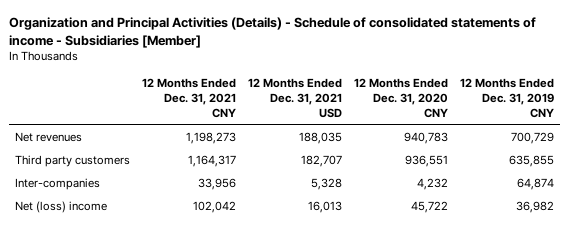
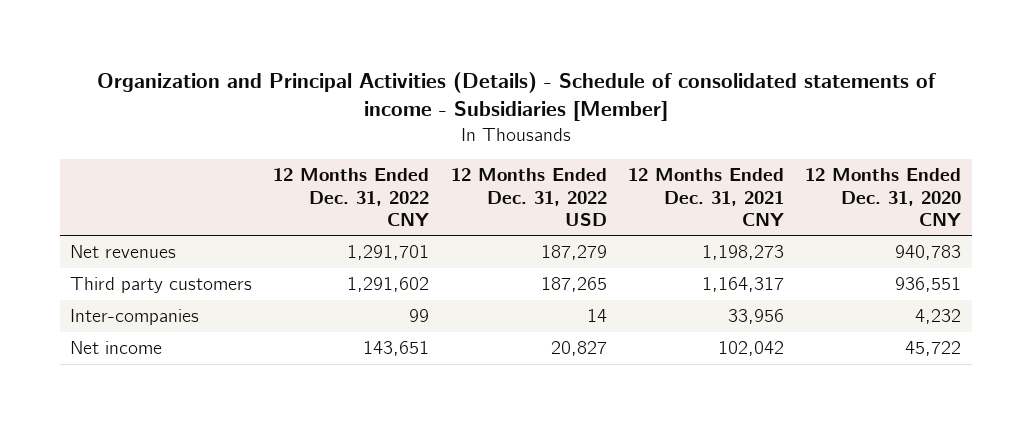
- | 12 Months Ended Dec. 31, 2021 CNY | 12 Months Ended Dec. 31, 2021 USD | 12 Months Ended Dec. 31, 2020 CNY | 12 Months Ended Dec. 31, 2019 CNY
+ | 12 Months Ended Dec. 31, 2022 CNY | 12 Months Ended Dec. 31, 2022 USD | 12 Months Ended Dec. 31, 2021 CNY | 12 Months Ended Dec. 31, 2020 CNY
- Net (loss) income | 102,042 | 16,013 | 45,722 | 36,982
+ Net income | 143,651 | 20,827 | 102,042 | 45,722

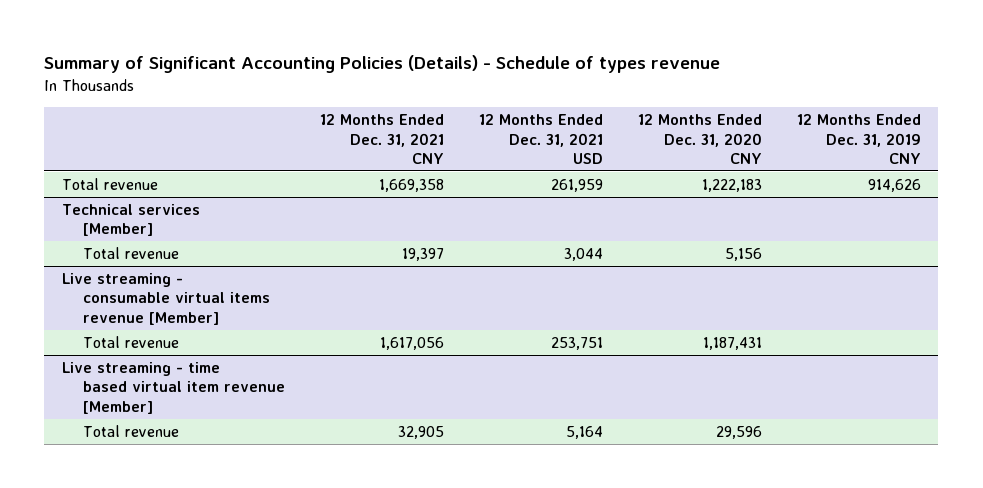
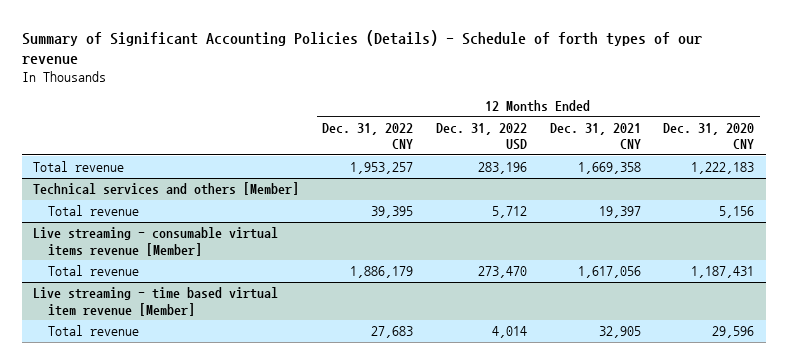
- Summary of Significant Accounting Policies (Details) - Schedule of types revenue
+ Summary of Significant Accounting Policies (Details) - Schedule of forth types of our revenue
- | 12 Months Ended Dec. 31, 2021 CNY | 12 Months Ended Dec. 31, 2021 USD | 12 Months Ended Dec. 31, 2020 CNY | 12 Months Ended Dec. 31, 2019 CNY
+ | 12 Months Ended Dec. 31, 2022 CNY | 12 Months Ended Dec. 31, 2022 USD | 12 Months Ended Dec. 31, 2021 CNY | 12 Months Ended Dec. 31, 2020 CNY
- Technical services [Member]
+ Technical services and others [Member]

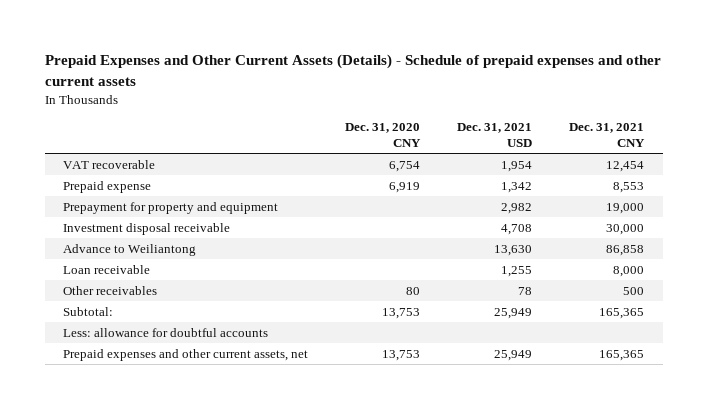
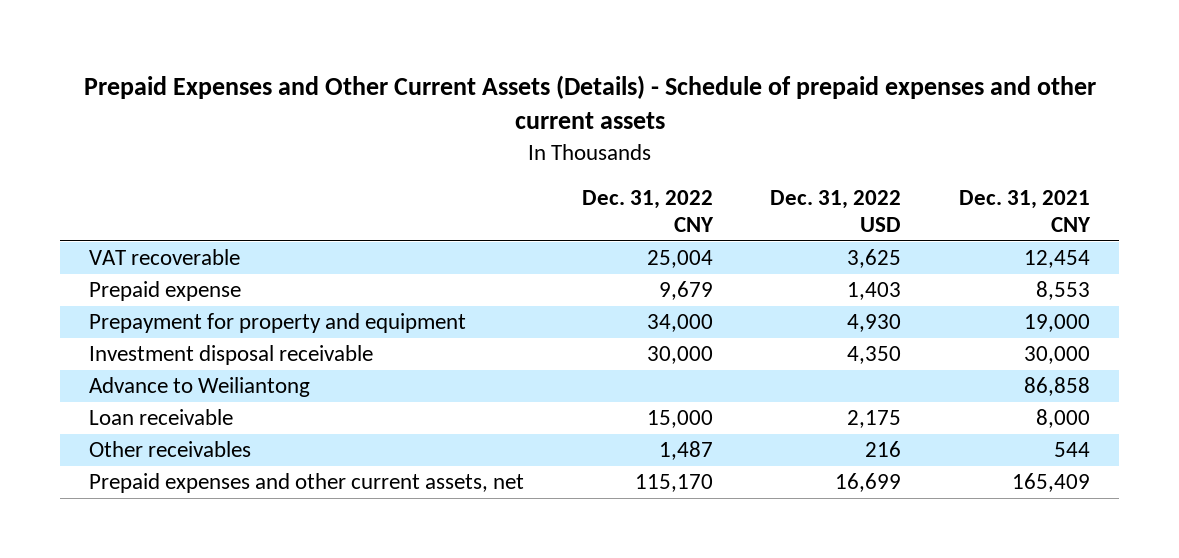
- | Dec. 31, 2020 CNY | Dec. 31, 2021 USD | Dec. 31, 2021 CNY
+ | Dec. 31, 2022 CNY | Dec. 31, 2022 USD | Dec. 31, 2021 CNY
- Other receivables | 80 | 78 | 500
- Subtotal: | 13,753 | 25,949 | 165,365
- Less: allowance for doubtful accounts
- Prepaid expenses and other current assets, net | 13,753 | 25,949 | 165,365
+ Other receivables | 1,487 | 216 | 544
+ Prepaid expenses and other current assets, net | 115,170 | 16,699 | 165,409

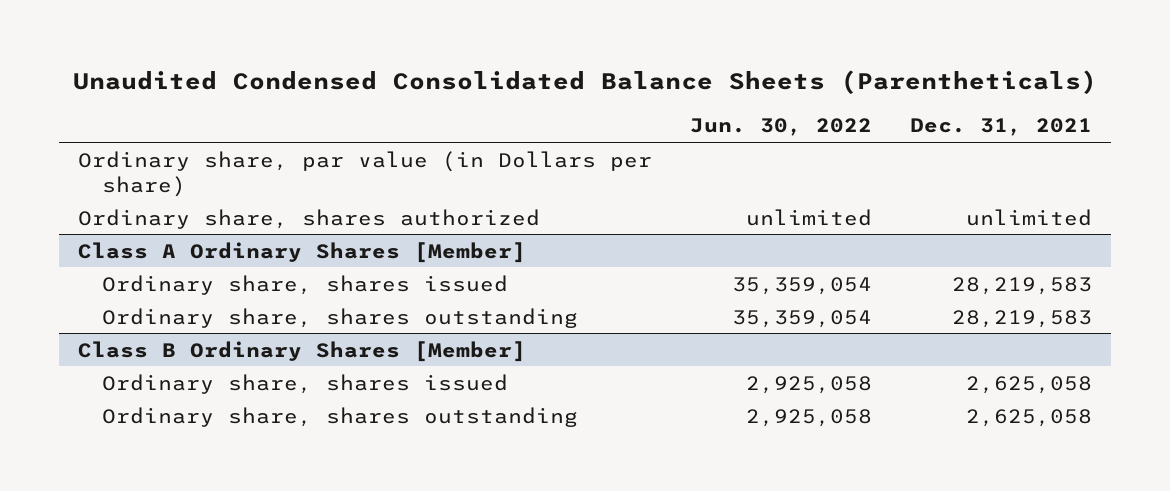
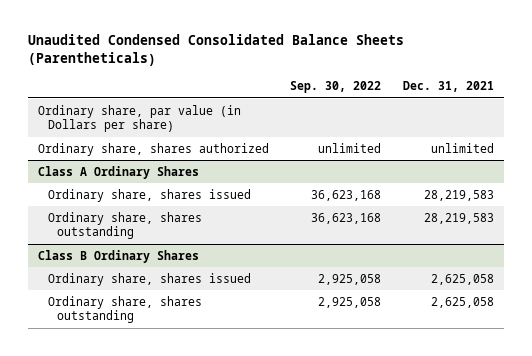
- | Jun. 30, 2022 | Dec. 31, 2021
+ | Sep. 30, 2022 | Dec. 31, 2021
- Class A Ordinary Shares [Member]
+ Class A Ordinary Shares
- Class B Ordinary Shares [Member]
+ Class B Ordinary Shares

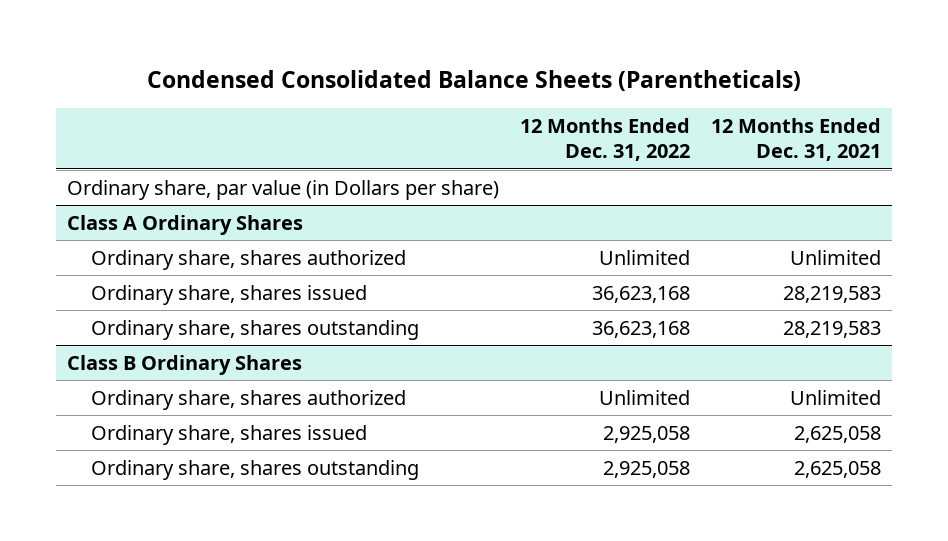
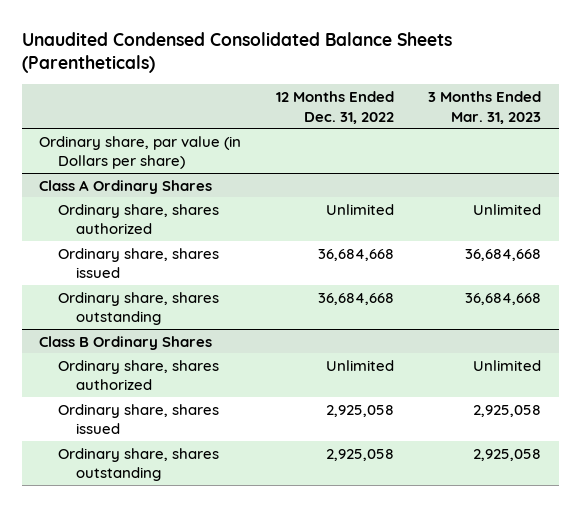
- Condensed Consolidated Balance Sheets (Parentheticals)
+ Unaudited Condensed Consolidated Balance Sheets (Parentheticals)
- | 12 Months Ended Dec. 31, 2022 | 12 Months Ended Dec. 31, 2021
+ | 12 Months Ended Dec. 31, 2022 | 3 Months Ended Mar. 31, 2023
@ Class A Ordinary Shares
- Ordinary share, shares issued | 36,623,168 | 28,219,583
- Ordinary share, shares outstanding | 36,623,168 | 28,219,583
+ Ordinary share, shares issued | 36,684,668 | 36,684,668
+ Ordinary share, shares outstanding | 36,684,668 | 36,684,668

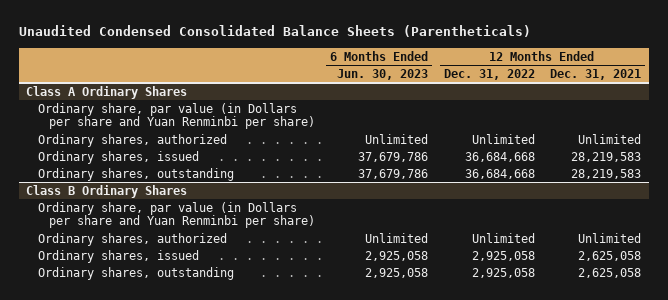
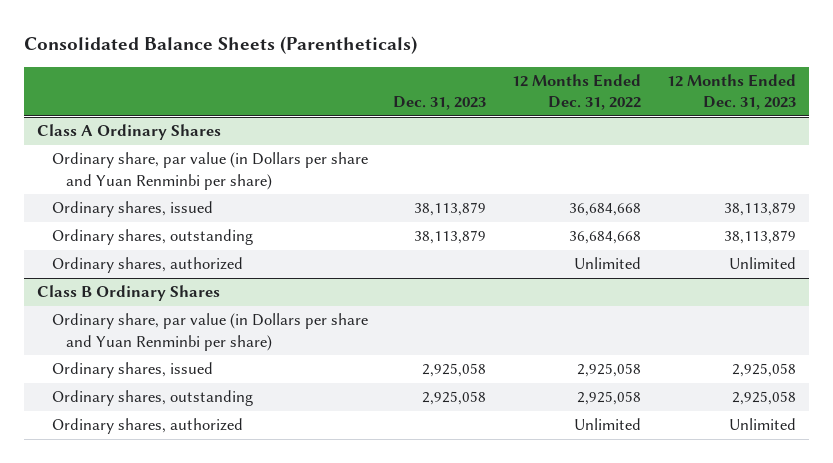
- Unaudited Condensed Consolidated Balance Sheets (Parentheticals)
+ Consolidated Balance Sheets (Parentheticals)
- | 6 Months Ended Jun. 30, 2023 | 12 Months Ended Dec. 31, 2022 | 12 Months Ended Dec. 31, 2021
+ | Dec. 31, 2023 | 12 Months Ended Dec. 31, 2022 | 12 Months Ended Dec. 31, 2023
@ Class A Ordinary Shares
moved down: Ordinary shares, authorized | | Unlimited | Unlimited
@ Class B Ordinary Shares
moved down: Ordinary shares, authorized | | Unlimited | Unlimited

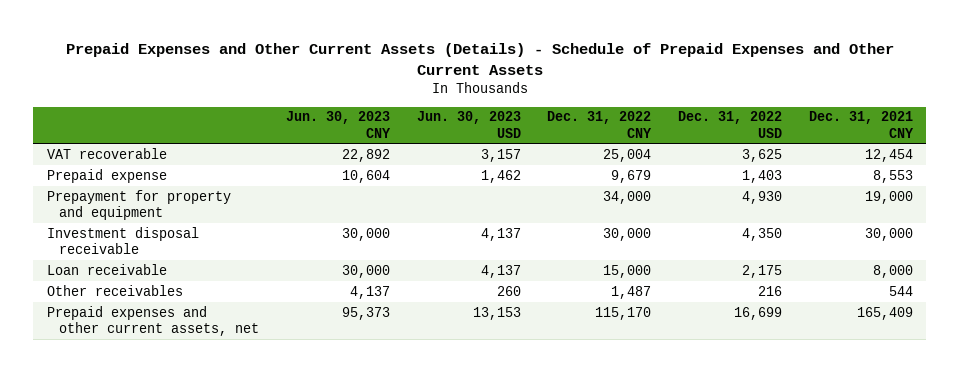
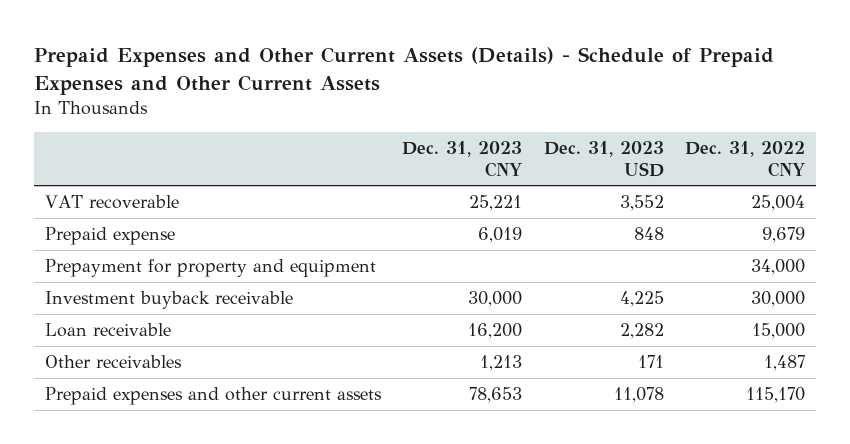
- | Jun. 30, 2023 CNY | Jun. 30, 2023 USD | Dec. 31, 2022 CNY | Dec. 31, 2022 USD | Dec. 31, 2021 CNY
+ | Dec. 31, 2023 CNY | Dec. 31, 2023 USD | Dec. 31, 2022 CNY
- Investment disposal receivable | 30,000 | 4,137 | 30,000 | 4,350 | 30,000
+ Investment buyback receivable | 30,000 | 4,225 | 30,000
- Prepaid expenses and other current assets, net | 95,373 | 13,153 | 115,170 | 16,699 | 165,409
+ Prepaid expenses and other current assets | 78,653 | 11,078 | 115,170

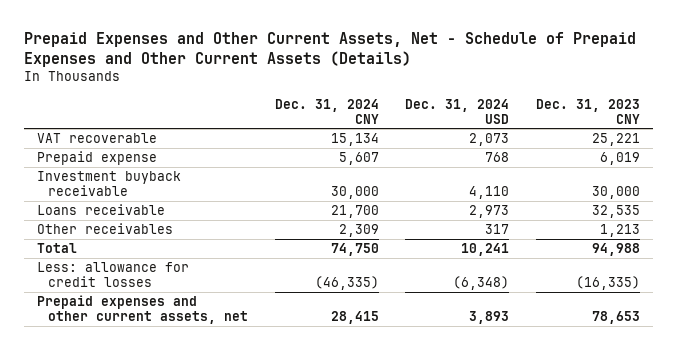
- Prepaid Expenses and Other Current Assets (Details) - Schedule of Prepaid Expenses and Other Current Assets
+ Prepaid Expenses and Other Current Assets, Net - Schedule of Prepaid Expenses and Other Current Assets (Details)
- | Dec. 31, 2023 CNY | Dec. 31, 2023 USD | Dec. 31, 2022 CNY
+ | Dec. 31, 2024 CNY | Dec. 31, 2024 USD | Dec. 31, 2023 CNY
- Prepayment for property and equipment | | | 34,000
- Loan receivable | 16,200 | 2,282 | 15,000
+ Loans receivable | 21,700 | 2,973 | 32,535
- Prepaid expenses and other current assets | 78,653 | 11,078 | 115,170
+ Total | 74,750 | 10,241 | 94,988
+ Less: allowance for credit losses | (46,335) | (6,348) | (16,335)
+ Prepaid expenses and other current assets, net | 28,415 | 3,893 | 78,653

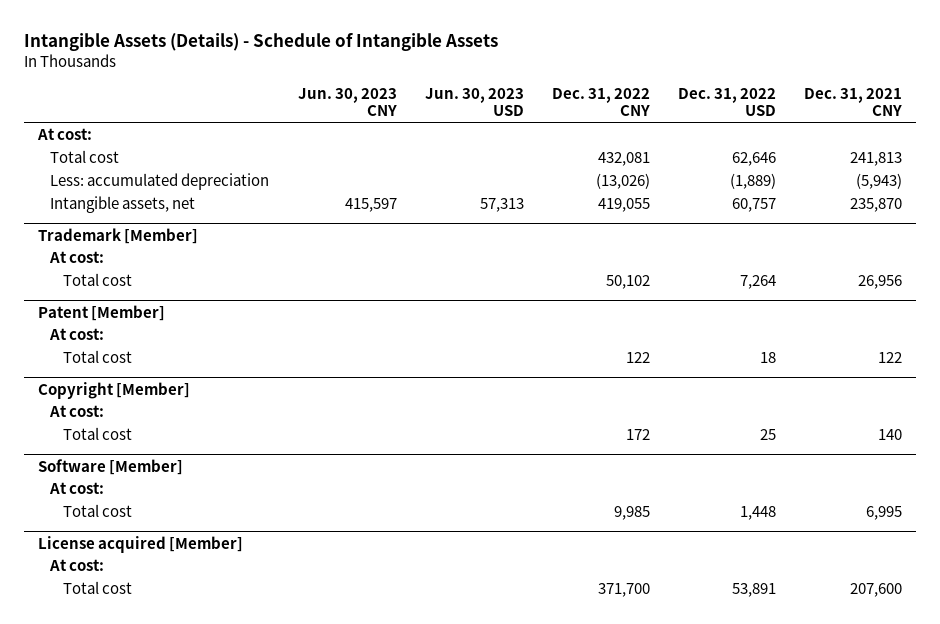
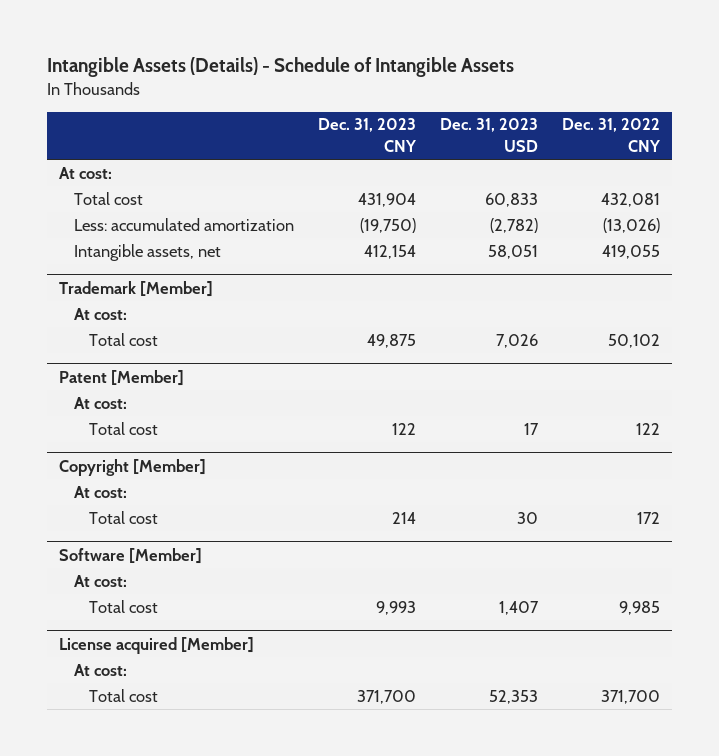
- | Jun. 30, 2023 CNY | Jun. 30, 2023 USD | Dec. 31, 2022 CNY | Dec. 31, 2022 USD | Dec. 31, 2021 CNY
+ | Dec. 31, 2023 CNY | Dec. 31, 2023 USD | Dec. 31, 2022 CNY
- Less: accumulated depreciation | | | (13,026) | (1,889) | (5,943)
+ Less: accumulated amortization | (19,750) | (2,782) | (13,026)

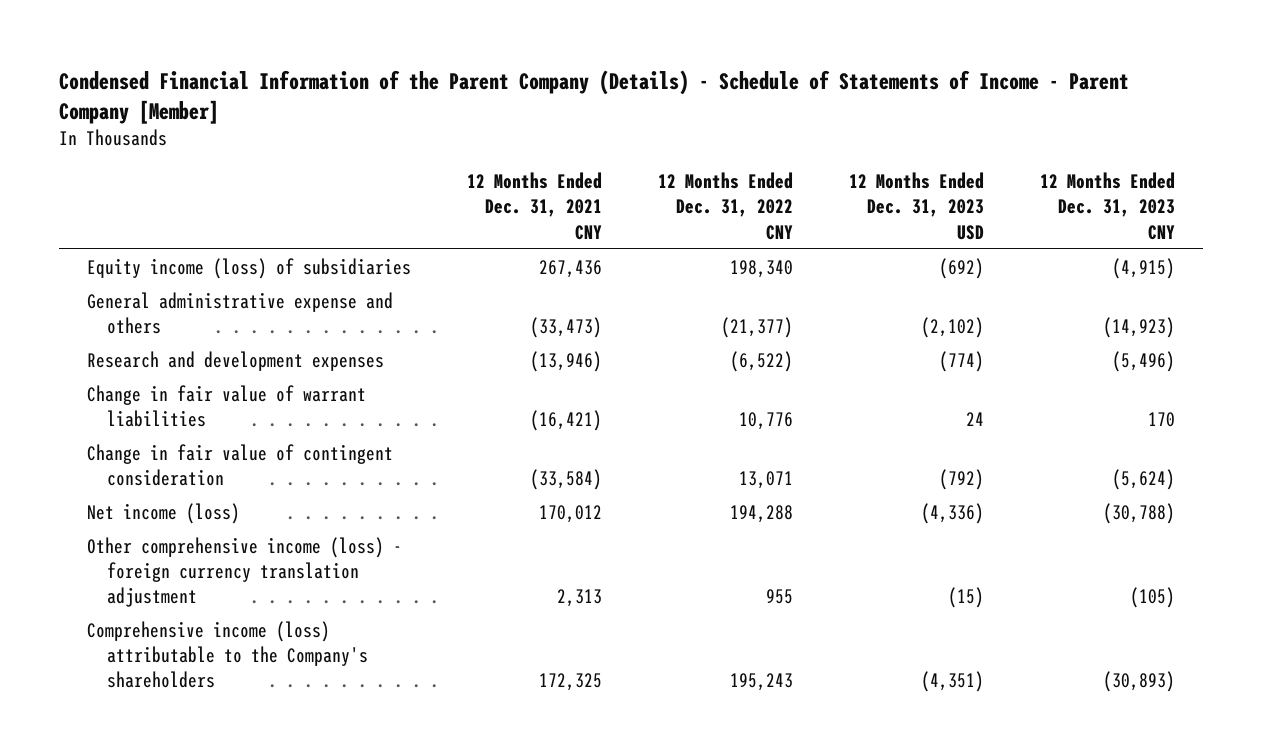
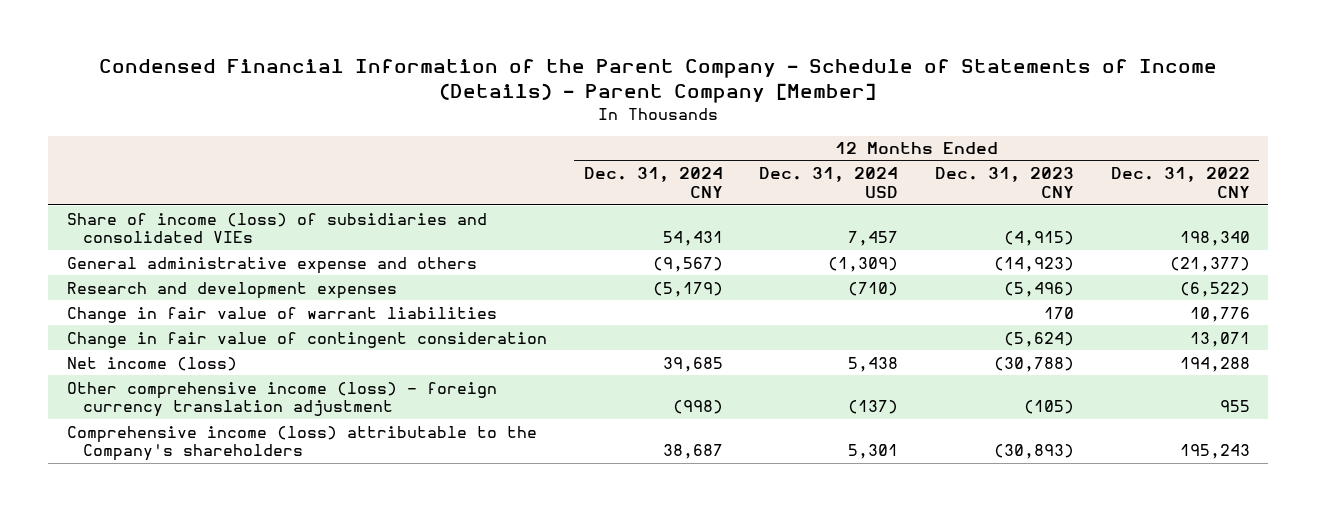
- Condensed Financial Information of the Parent Company (Details) - Schedule of Statements of Income - Parent Company [Member]
+ Condensed Financial Information of the Parent Company - Schedule of Statements of Income (Details) - Parent Company [Member]
- | 12 Months Ended Dec. 31, 2021 CNY | 12 Months Ended Dec. 31, 2022 CNY | 12 Months Ended Dec. 31, 2023 USD | 12 Months Ended Dec. 31, 2023 CNY
+ | 12 Months Ended Dec. 31, 2024 CNY | 12 Months Ended Dec. 31, 2024 USD | 12 Months Ended Dec. 31, 2023 CNY | 12 Months Ended Dec. 31, 2022 CNY
- Equity income (loss) of subsidiaries | 267,436 | 198,340 | (692) | (4,915)
+ Share of income (loss) of subsidiaries and consolidated VIEs | 54,431 | 7,457 | (4,915) | 198,340

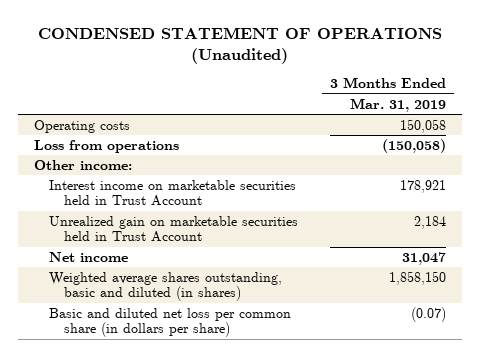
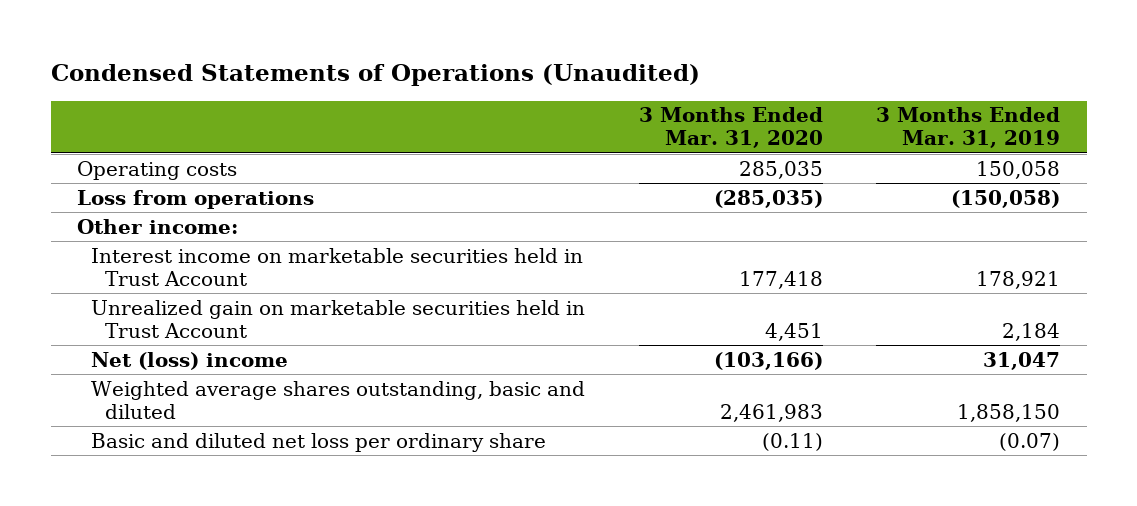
- CONDENSED STATEMENT OF OPERATIONS (Unaudited)
+ Condensed Statements of Operations (Unaudited)
- | 3 Months Ended Mar. 31, 2019
+ | 3 Months Ended Mar. 31, 2020 | 3 Months Ended Mar. 31, 2019
- Net income | 31,047
- Weighted average shares outstanding, basic and diluted (in shares) | 1,858,150
- Basic and diluted net loss per common share (in dollars per share) | (0.07)
+ Net (loss) income | (103,166) | 31,047
+ Weighted average shares outstanding, basic and diluted | 2,461,983 | 1,858,150
+ Basic and diluted net loss per ordinary share | (0.11) | (0.07)

